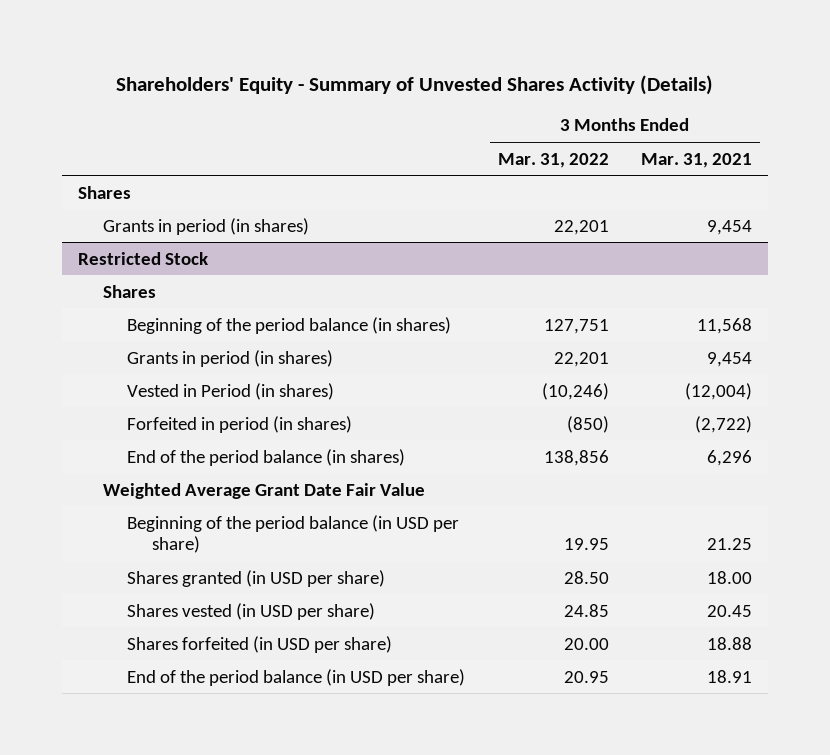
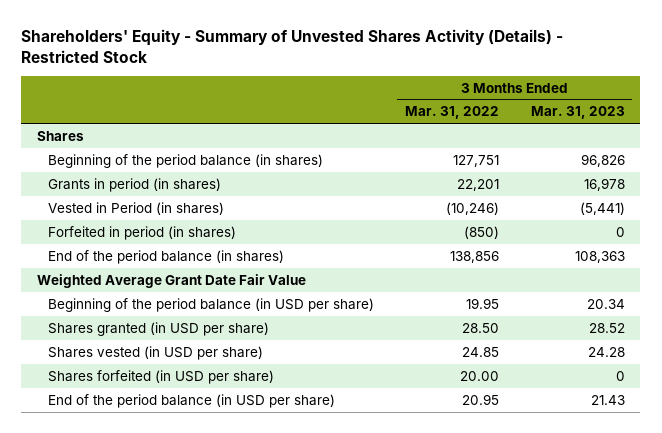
- Shareholders' Equity - Summary of Unvested Shares Activity (Details)
+ Shareholders' Equity - Summary of Unvested Shares Activity (Details) - Restricted Stock
- | 3 Months Ended Mar. 31, 2022 | 3 Months Ended Mar. 31, 2021
+ | 3 Months Ended Mar. 31, 2022 | 3 Months Ended Mar. 31, 2023
- Grants in period (in shares) | 22,201 | 9,454
- Restricted Stock
- Shares

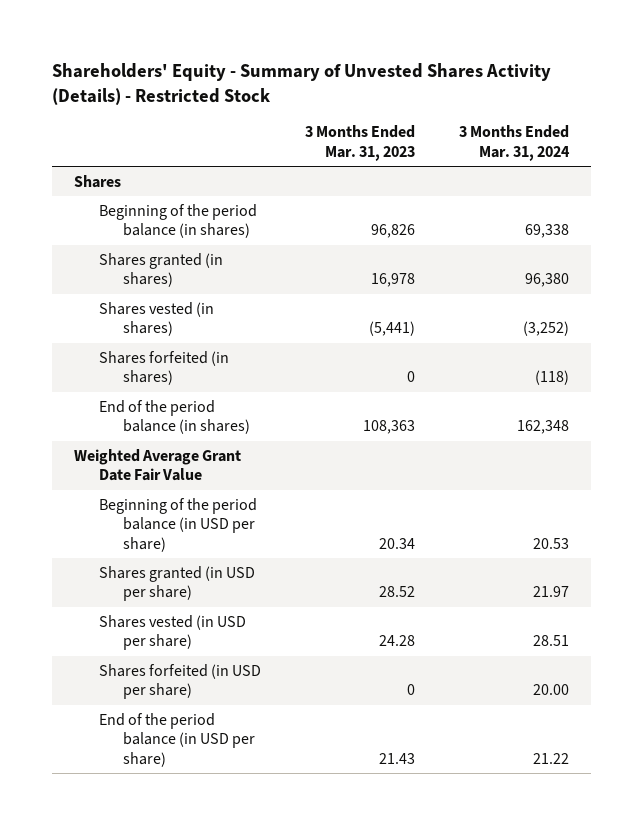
- | 3 Months Ended Mar. 31, 2022 | 3 Months Ended Mar. 31, 2023
+ | 3 Months Ended Mar. 31, 2023 | 3 Months Ended Mar. 31, 2024
- Grants in period (in shares) | 22,201 | 16,978
- Vested in Period (in shares) | (10,246) | (5,441)
- Forfeited in period (in shares) | (850) | 0
+ Shares granted (in shares) | 16,978 | 96,380
+ Shares vested (in shares) | (5,441) | (3,252)
+ Shares forfeited (in shares) | 0 | (118)

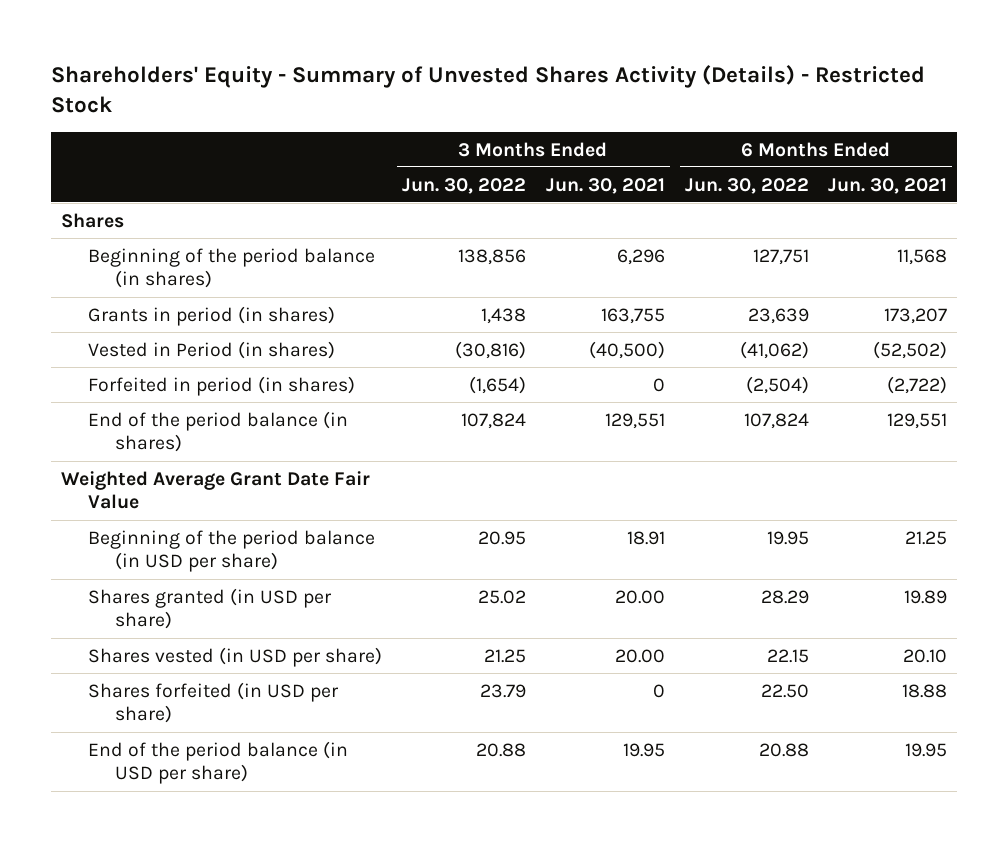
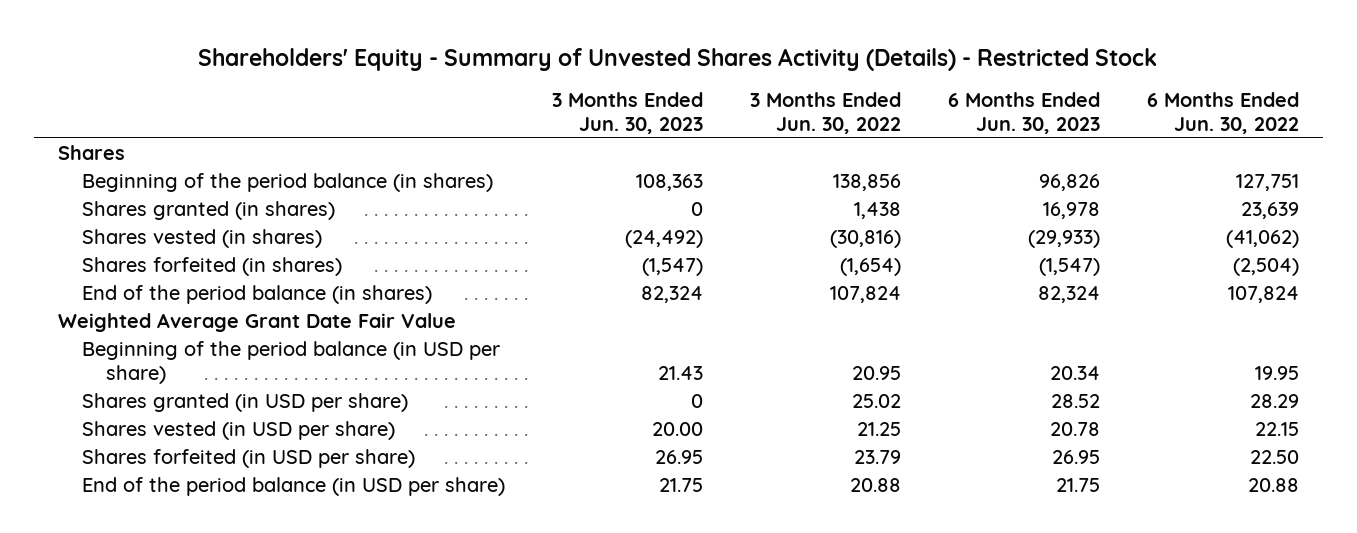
- | 3 Months Ended Jun. 30, 2022 | 3 Months Ended Jun. 30, 2021 | 6 Months Ended Jun. 30, 2022 | 6 Months Ended Jun. 30, 2021
+ | 3 Months Ended Jun. 30, 2023 | 3 Months Ended Jun. 30, 2022 | 6 Months Ended Jun. 30, 2023 | 6 Months Ended Jun. 30, 2022
- Grants in period (in shares) | 1,438 | 163,755 | 23,639 | 173,207
- Vested in Period (in shares) | (30,816) | (40,500) | (41,062) | (52,502)
- Forfeited in period (in shares) | (1,654) | 0 | (2,504) | (2,722)
+ Shares granted (in shares) | 0 | 1,438 | 16,978 | 23,639
+ Shares vested (in shares) | (24,492) | (30,816) | (29,933) | (41,062)
+ Shares forfeited (in shares) | (1,547) | (1,654) | (1,547) | (2,504)

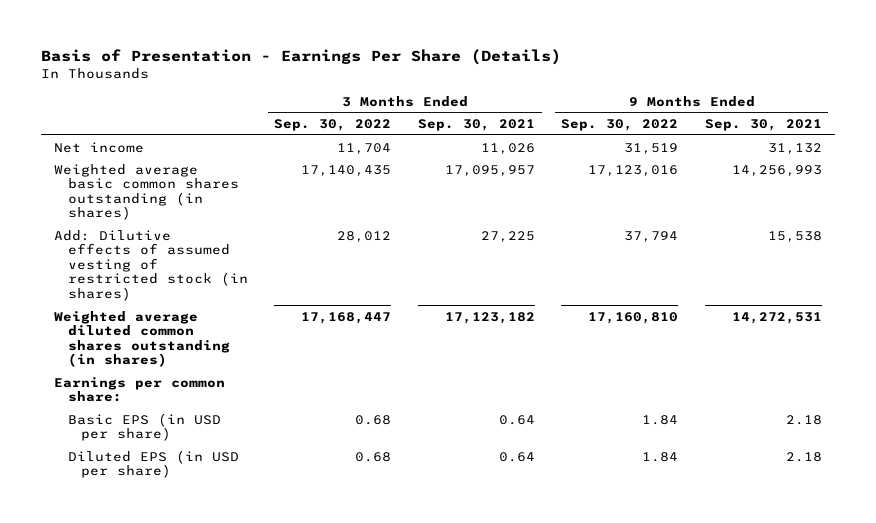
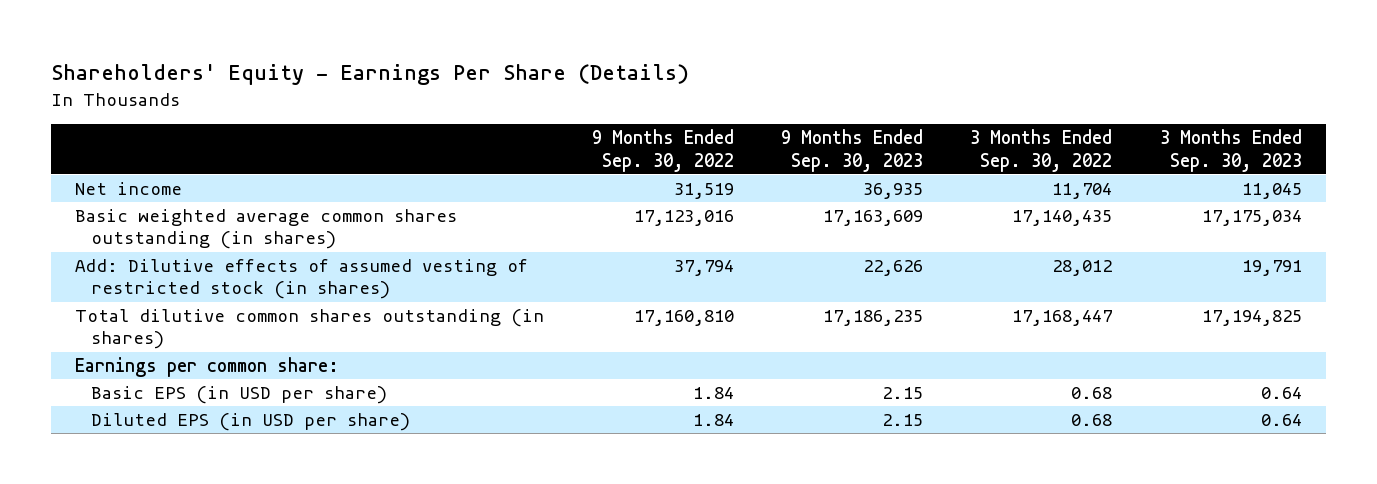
- Basis of Presentation - Earnings Per Share (Details)
+ Shareholders' Equity - Earnings Per Share (Details)
- | 3 Months Ended Sep. 30, 2022 | 3 Months Ended Sep. 30, 2021 | 9 Months Ended Sep. 30, 2022 | 9 Months Ended Sep. 30, 2021
+ | 9 Months Ended Sep. 30, 2022 | 9 Months Ended Sep. 30, 2023 | 3 Months Ended Sep. 30, 2022 | 3 Months Ended Sep. 30, 2023
- Weighted average basic common shares outstanding (in shares) | 17,140,435 | 17,095,957 | 17,123,016 | 14,256,993
+ Basic weighted average common shares outstanding (in shares) | 17,123,016 | 17,163,609 | 17,140,435 | 17,175,034
- Weighted average diluted common shares outstanding (in shares) | 17,168,447 | 17,123,182 | 17,160,810 | 14,272,531
+ Total dilutive common shares outstanding (in shares) | 17,160,810 | 17,186,235 | 17,168,447 | 17,194,825

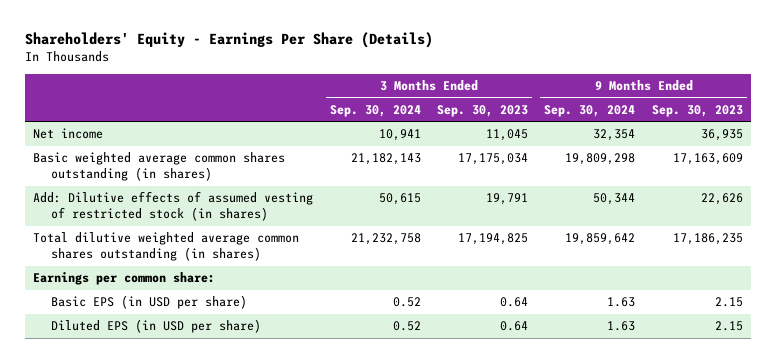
- | 9 Months Ended Sep. 30, 2022 | 9 Months Ended Sep. 30, 2023 | 3 Months Ended Sep. 30, 2022 | 3 Months Ended Sep. 30, 2023
+ | 3 Months Ended Sep. 30, 2024 | 3 Months Ended Sep. 30, 2023 | 9 Months Ended Sep. 30, 2024 | 9 Months Ended Sep. 30, 2023
- Total dilutive common shares outstanding (in shares) | 17,160,810 | 17,186,235 | 17,168,447 | 17,194,825
+ Total dilutive weighted average common shares outstanding (in shares) | 21,232,758 | 17,194,825 | 19,859,642 | 17,186,235

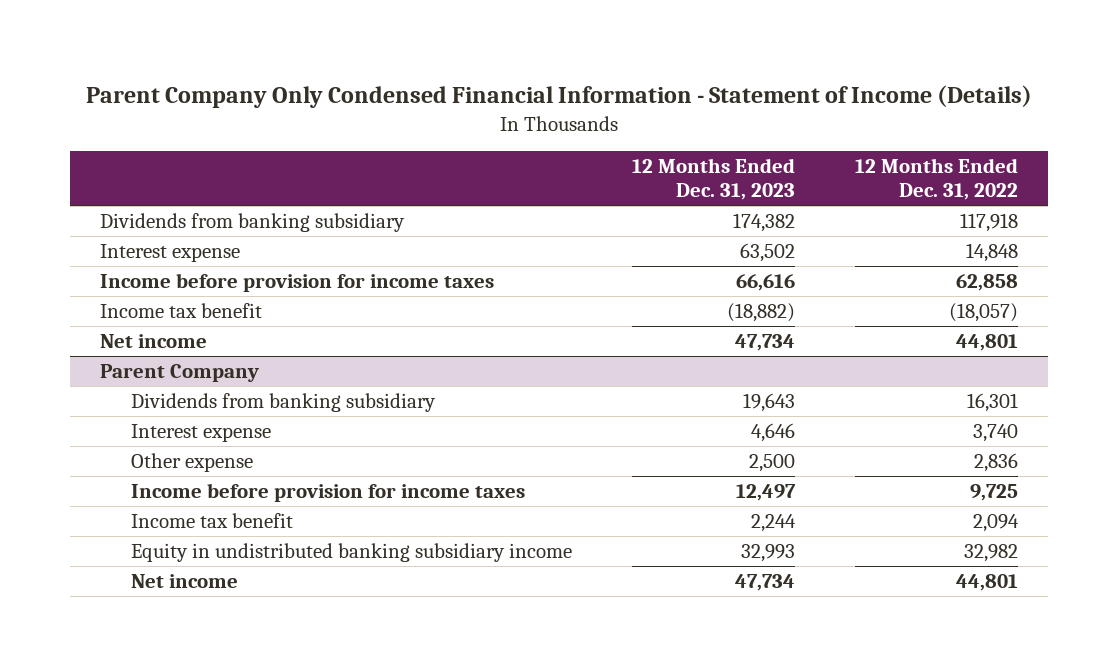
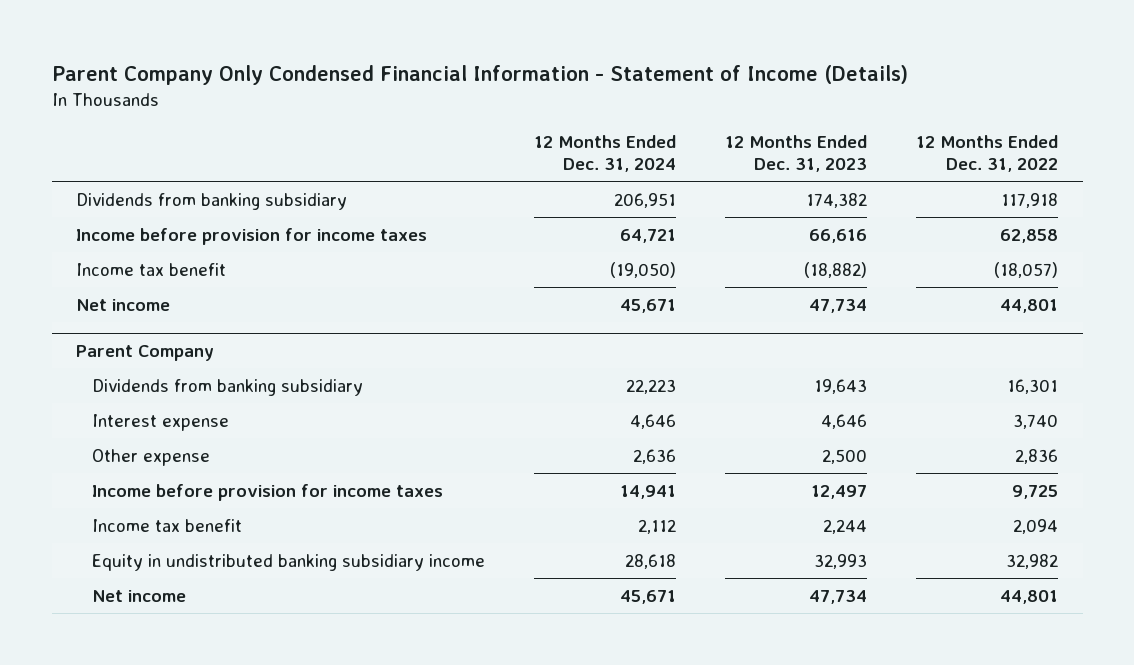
- | 12 Months Ended Dec. 31, 2023 | 12 Months Ended Dec. 31, 2022
+ | 12 Months Ended Dec. 31, 2024 | 12 Months Ended Dec. 31, 2023 | 12 Months Ended Dec. 31, 2022
- Interest expense | 63,502 | 14,848

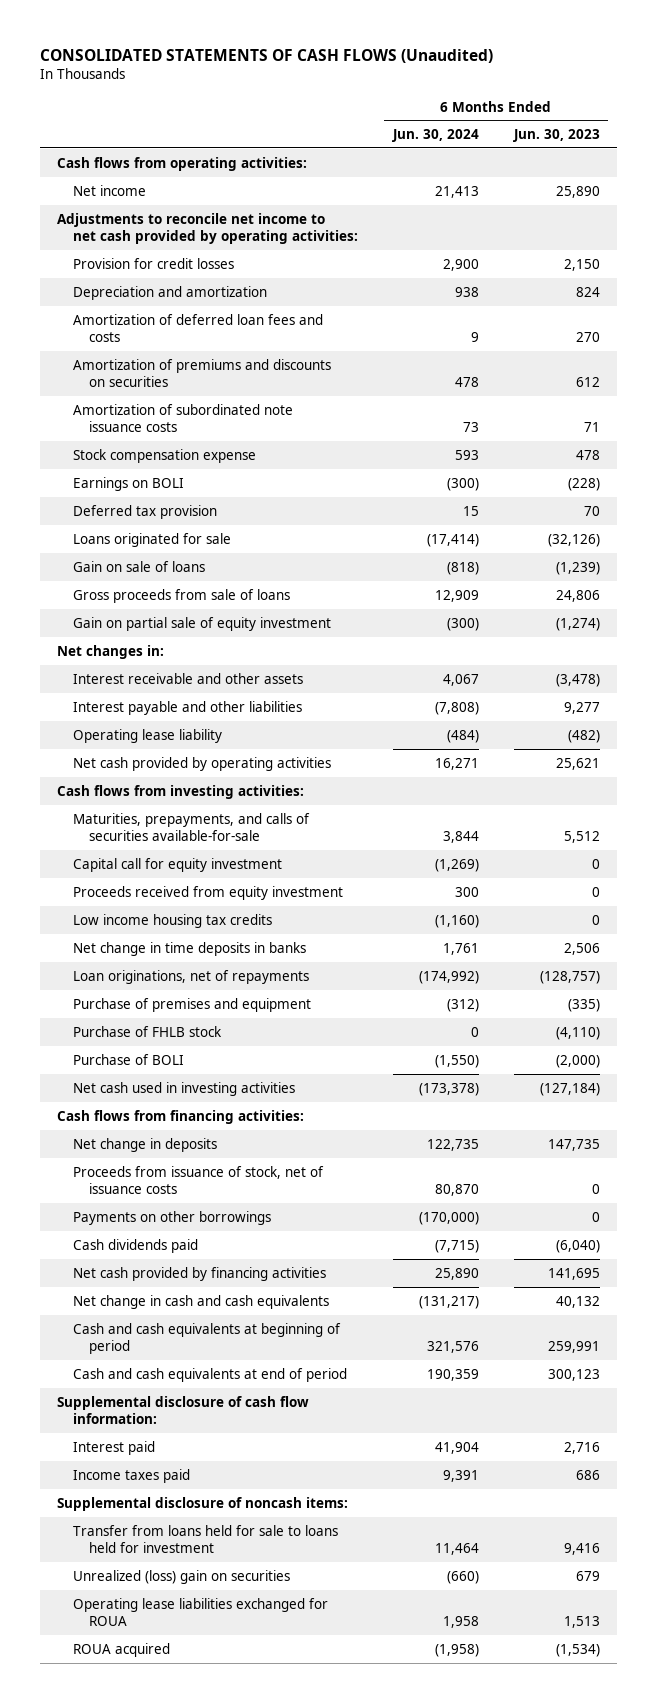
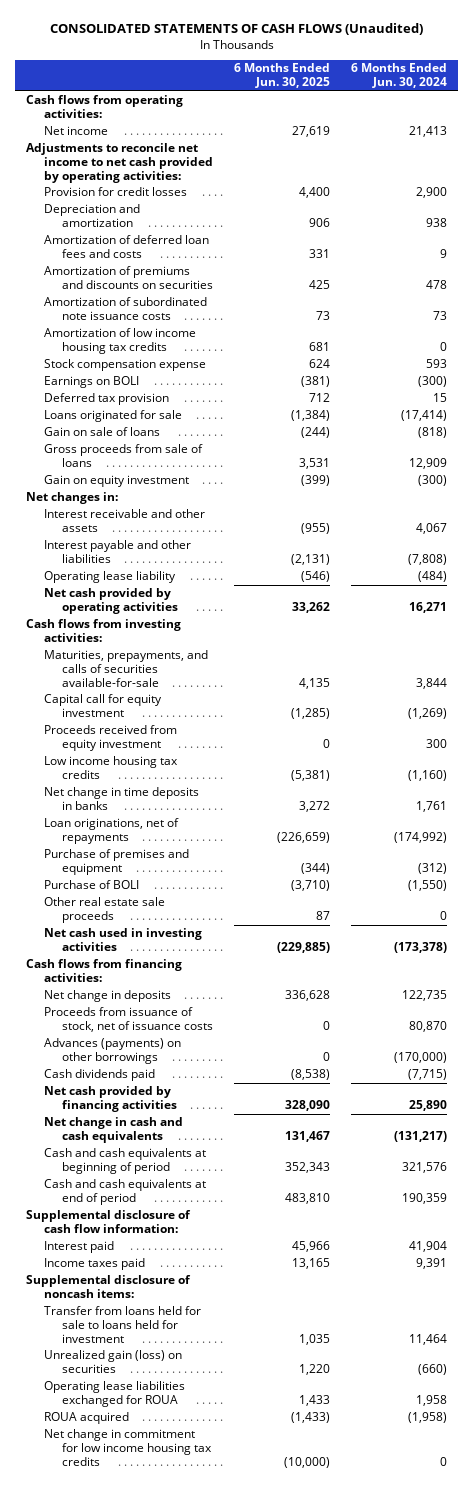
- | 6 Months Ended Jun. 30, 2024 | 6 Months Ended Jun. 30, 2023
+ | 6 Months Ended Jun. 30, 2025 | 6 Months Ended Jun. 30, 2024
+ Amortization of low income housing tax credits | 681 | 0
- Gain on partial sale of equity investment | (300) | (1,274)
+ Gain on equity investment | (399) | (300)
- Purchase of FHLB stock | 0 | (4,110)
+ Other real estate sale proceeds | 87 | 0
- Payments on other borrowings | (170,000) | 0
+ Advances (payments) on other borrowings | 0 | (170,000)
- Unrealized (loss) gain on securities | (660) | 679
+ Unrealized gain (loss) on securities | 1,220 | (660)
+ Net change in commitment for low income housing tax credits | (10,000) | 0

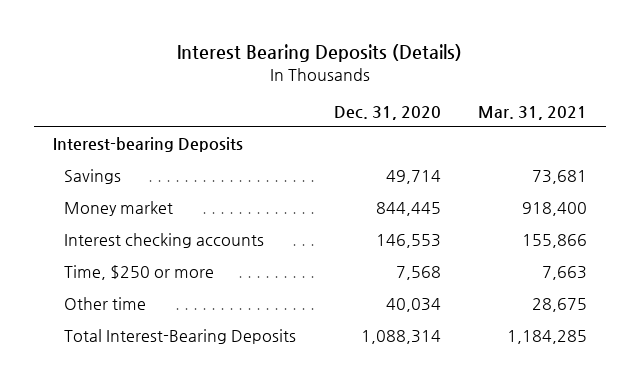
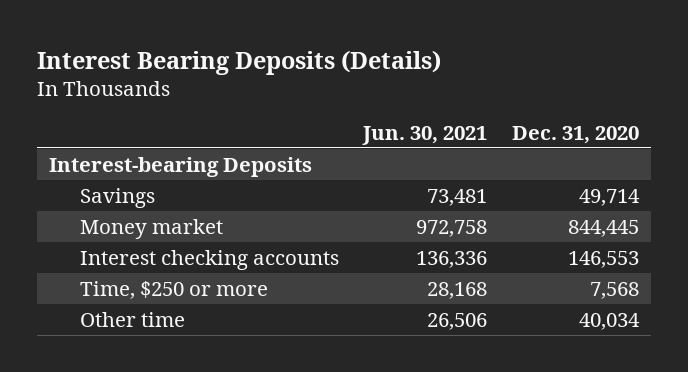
- | Dec. 31, 2020 | Mar. 31, 2021
+ | Jun. 30, 2021 | Dec. 31, 2020
- Total Interest-Bearing Deposits | 1,088,314 | 1,184,285

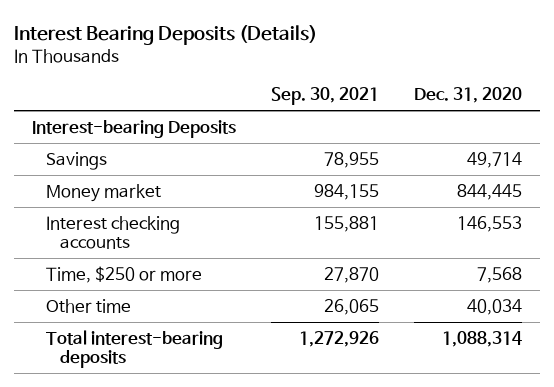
- | Jun. 30, 2021 | Dec. 31, 2020
+ | Sep. 30, 2021 | Dec. 31, 2020
+ Total interest-bearing deposits | 1,272,926 | 1,088,314

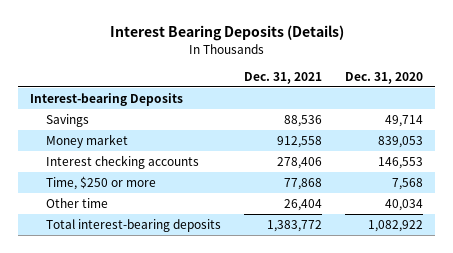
- | Sep. 30, 2021 | Dec. 31, 2020
+ | Dec. 31, 2021 | Dec. 31, 2020
- Money market | 984,155 | 844,445
+ Money market | 912,558 | 839,053
- Total interest-bearing deposits | 1,272,926 | 1,088,314
+ Total interest-bearing deposits | 1,383,772 | 1,082,922

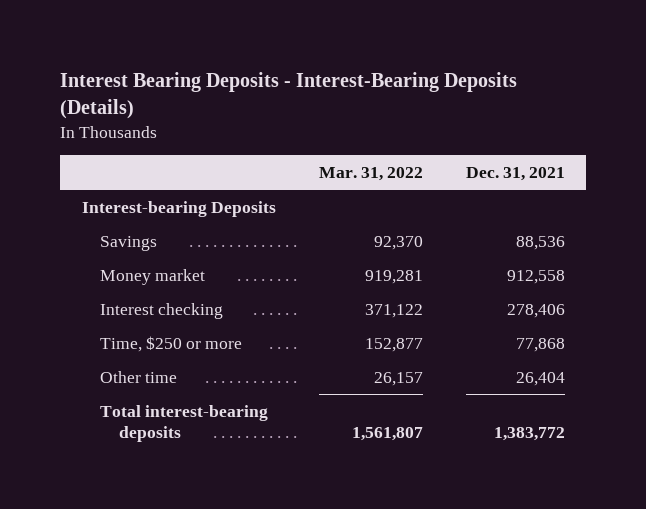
- Interest Bearing Deposits (Details)
+ Interest Bearing Deposits - Interest-Bearing Deposits (Details)
- | Dec. 31, 2021 | Dec. 31, 2020
+ | Mar. 31, 2022 | Dec. 31, 2021
- Interest checking accounts | 278,406 | 146,553
+ Interest checking | 371,122 | 278,406

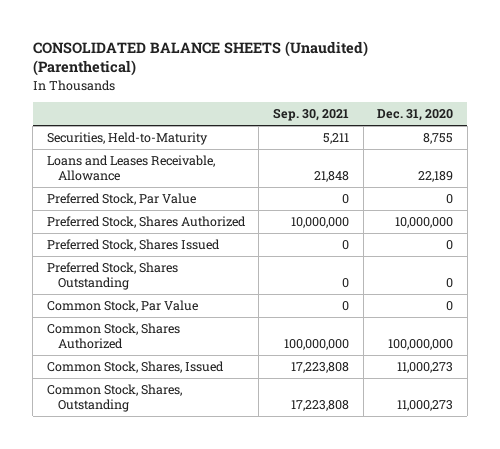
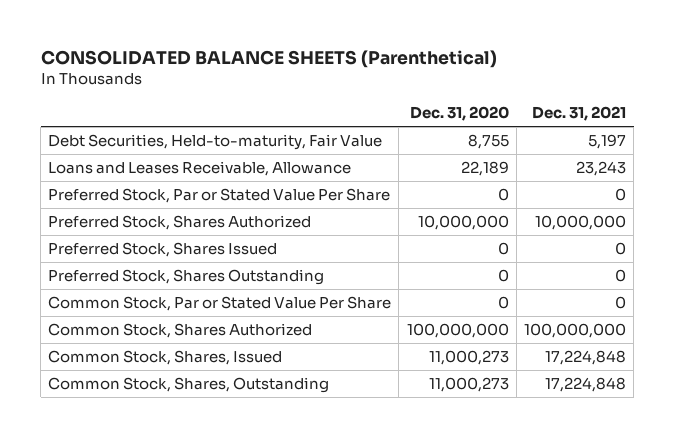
- CONSOLIDATED BALANCE SHEETS (Unaudited) (Parenthetical)
+ CONSOLIDATED BALANCE SHEETS (Parenthetical)
- | Sep. 30, 2021 | Dec. 31, 2020
+ | Dec. 31, 2020 | Dec. 31, 2021
- Securities, Held-to-Maturity | 5,211 | 8,755
+ Debt Securities, Held-to-maturity, Fair Value | 8,755 | 5,197
- Preferred Stock, Par Value | 0 | 0
+ Preferred Stock, Par or Stated Value Per Share | 0 | 0
- Common Stock, Par Value | 0 | 0
+ Common Stock, Par or Stated Value Per Share | 0 | 0

